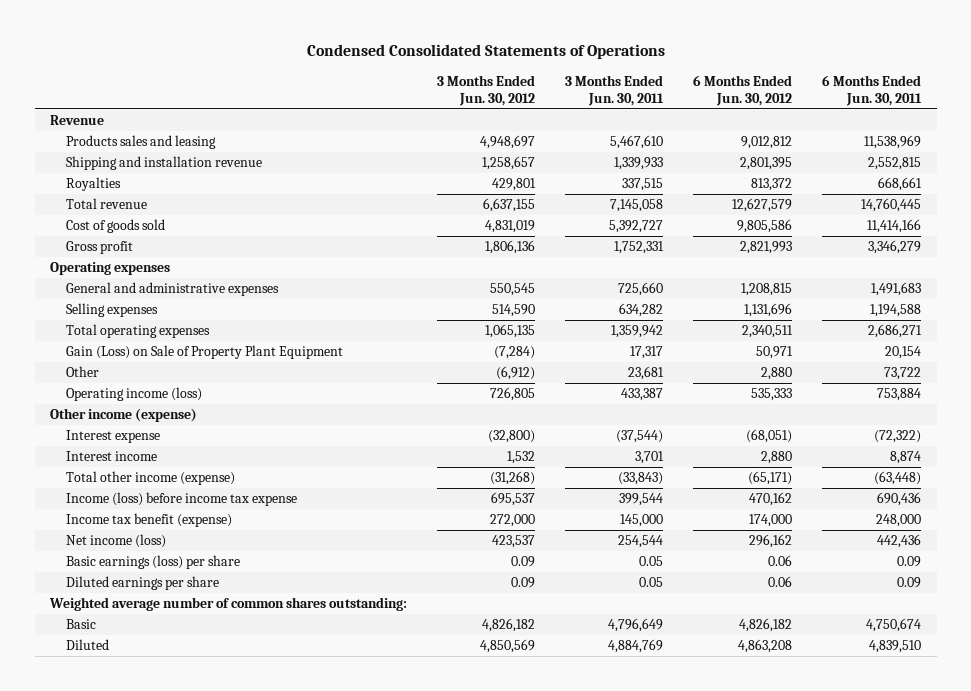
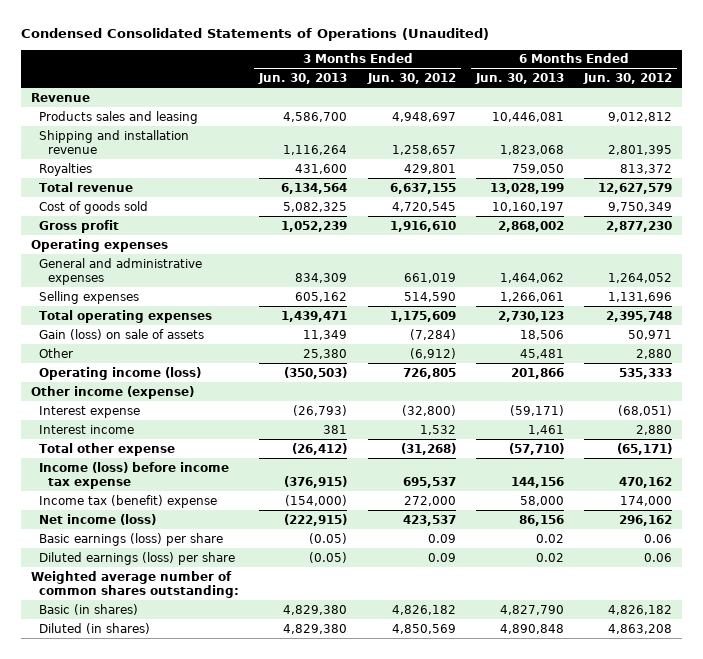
- Condensed Consolidated Statements of Operations
+ Condensed Consolidated Statements of Operations (Unaudited)
- | 3 Months Ended Jun. 30, 2012 | 3 Months Ended Jun. 30, 2011 | 6 Months Ended Jun. 30, 2012 | 6 Months Ended Jun. 30, 2011
+ | 3 Months Ended Jun. 30, 2013 | 3 Months Ended Jun. 30, 2012 | 6 Months Ended Jun. 30, 2013 | 6 Months Ended Jun. 30, 2012
- Cost of goods sold | 4,831,019 | 5,392,727 | 9,805,586 | 11,414,166
- Gross profit | 1,806,136 | 1,752,331 | 2,821,993 | 3,346,279
+ Cost of goods sold | 5,082,325 | 4,720,545 | 10,160,197 | 9,750,349
+ Gross profit | 1,052,239 | 1,916,610 | 2,868,002 | 2,877,230
- General and administrative expenses | 550,545 | 725,660 | 1,208,815 | 1,491,683
+ General and administrative expenses | 834,309 | 661,019 | 1,464,062 | 1,264,052
- Total operating expenses | 1,065,135 | 1,359,942 | 2,340,511 | 2,686,271
- Gain (Loss) on Sale of Property Plant Equipment | (7,284) | 17,317 | 50,971 | 20,154
+ Total operating expenses | 1,439,471 | 1,175,609 | 2,730,123 | 2,395,748
+ Gain (loss) on sale of assets | 11,349 | (7,284) | 18,506 | 50,971
- Total other income (expense) | (31,268) | (33,843) | (65,171) | (63,448)
+ Total other expense | (26,412) | (31,268) | (57,710) | (65,171)
- Income tax benefit (expense) | 272,000 | 145,000 | 174,000 | 248,000
+ Income tax (benefit) expense | (154,000) | 272,000 | 58,000 | 174,000
- Diluted earnings per share | 0.09 | 0.05 | 0.06 | 0.09
+ Diluted earnings (loss) per share | (0.05) | 0.09 | 0.02 | 0.06
- Basic | 4,826,182 | 4,796,649 | 4,826,182 | 4,750,674
- Diluted | 4,850,569 | 4,884,769 | 4,863,208 | 4,839,510
+ Basic (in shares) | 4,829,380 | 4,826,182 | 4,827,790 | 4,826,182
+ Diluted (in shares) | 4,829,380 | 4,850,569 | 4,890,848 | 4,863,208

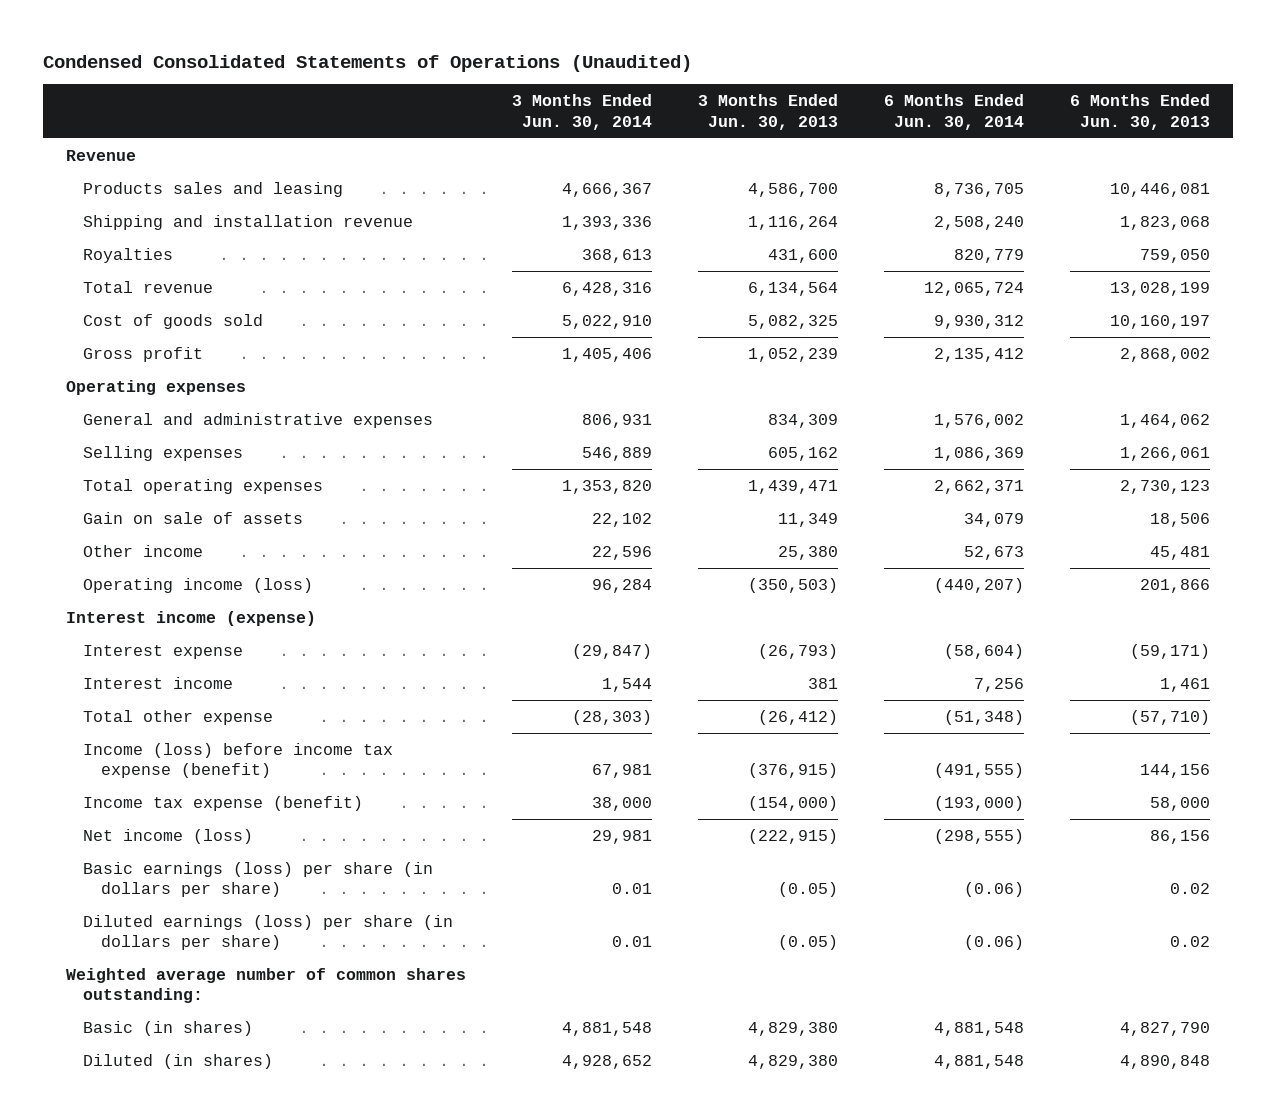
- | 3 Months Ended Jun. 30, 2013 | 3 Months Ended Jun. 30, 2012 | 6 Months Ended Jun. 30, 2013 | 6 Months Ended Jun. 30, 2012
+ | 3 Months Ended Jun. 30, 2014 | 3 Months Ended Jun. 30, 2013 | 6 Months Ended Jun. 30, 2014 | 6 Months Ended Jun. 30, 2013
- Gain (loss) on sale of assets | 11,349 | (7,284) | 18,506 | 50,971
- Other | 25,380 | (6,912) | 45,481 | 2,880
+ Gain on sale of assets | 22,102 | 11,349 | 34,079 | 18,506
+ Other income | 22,596 | 25,380 | 52,673 | 45,481
- Other income (expense)
+ Interest income (expense)
- Income (loss) before income tax expense | (376,915) | 695,537 | 144,156 | 470,162
- Income tax (benefit) expense | (154,000) | 272,000 | 58,000 | 174,000
+ Income (loss) before income tax expense (benefit) | 67,981 | (376,915) | (491,555) | 144,156
+ Income tax expense (benefit) | 38,000 | (154,000) | (193,000) | 58,000
- Basic earnings (loss) per share | (0.05) | 0.09 | 0.02 | 0.06
- Diluted earnings (loss) per share | (0.05) | 0.09 | 0.02 | 0.06
+ Basic earnings (loss) per share (in dollars per share) | 0.01 | (0.05) | (0.06) | 0.02
+ Diluted earnings (loss) per share (in dollars per share) | 0.01 | (0.05) | (0.06) | 0.02

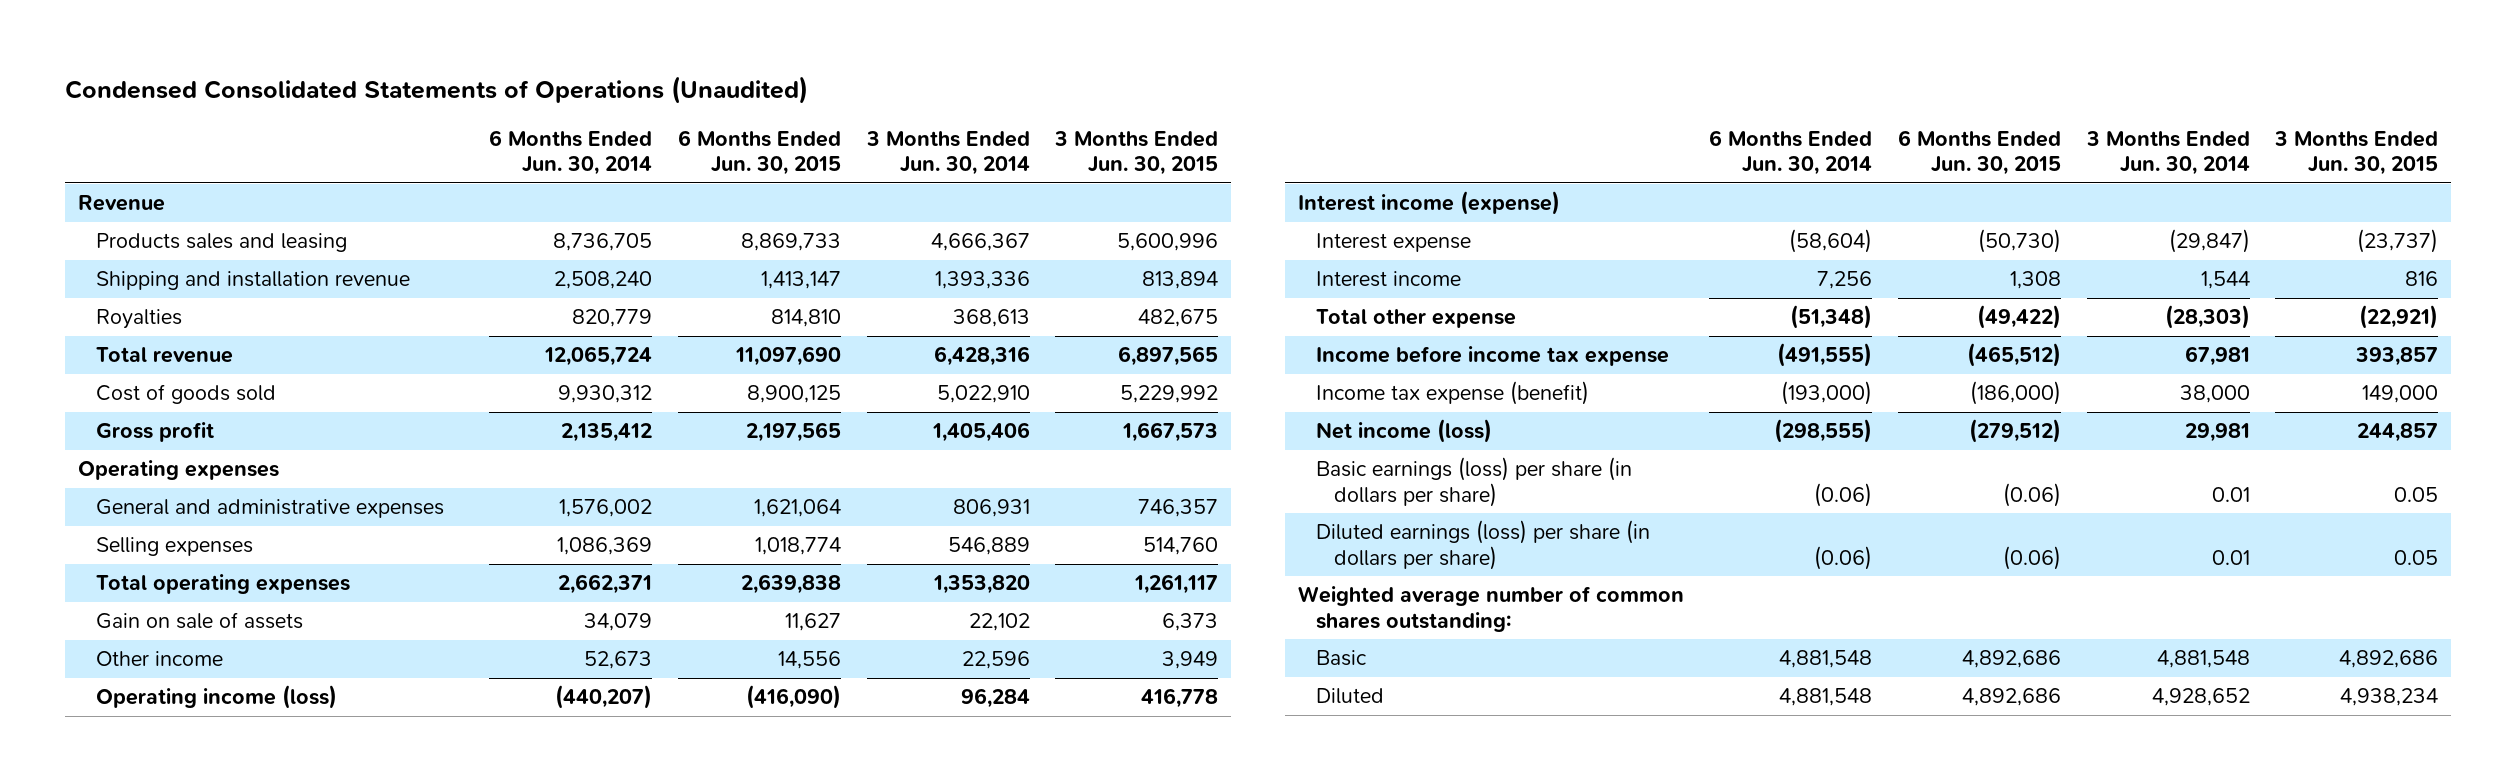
- | 3 Months Ended Jun. 30, 2014 | 3 Months Ended Jun. 30, 2013 | 6 Months Ended Jun. 30, 2014 | 6 Months Ended Jun. 30, 2013
+ | 6 Months Ended Jun. 30, 2014 | 6 Months Ended Jun. 30, 2015 | 3 Months Ended Jun. 30, 2014 | 3 Months Ended Jun. 30, 2015
- Income (loss) before income tax expense (benefit) | 67,981 | (376,915) | (491,555) | 144,156
+ Income before income tax expense | (491,555) | (465,512) | 67,981 | 393,857
- Basic (in shares) | 4,881,548 | 4,829,380 | 4,881,548 | 4,827,790
- Diluted (in shares) | 4,928,652 | 4,829,380 | 4,881,548 | 4,890,848
+ Basic | 4,881,548 | 4,892,686 | 4,881,548 | 4,892,686
+ Diluted | 4,881,548 | 4,892,686 | 4,928,652 | 4,938,234

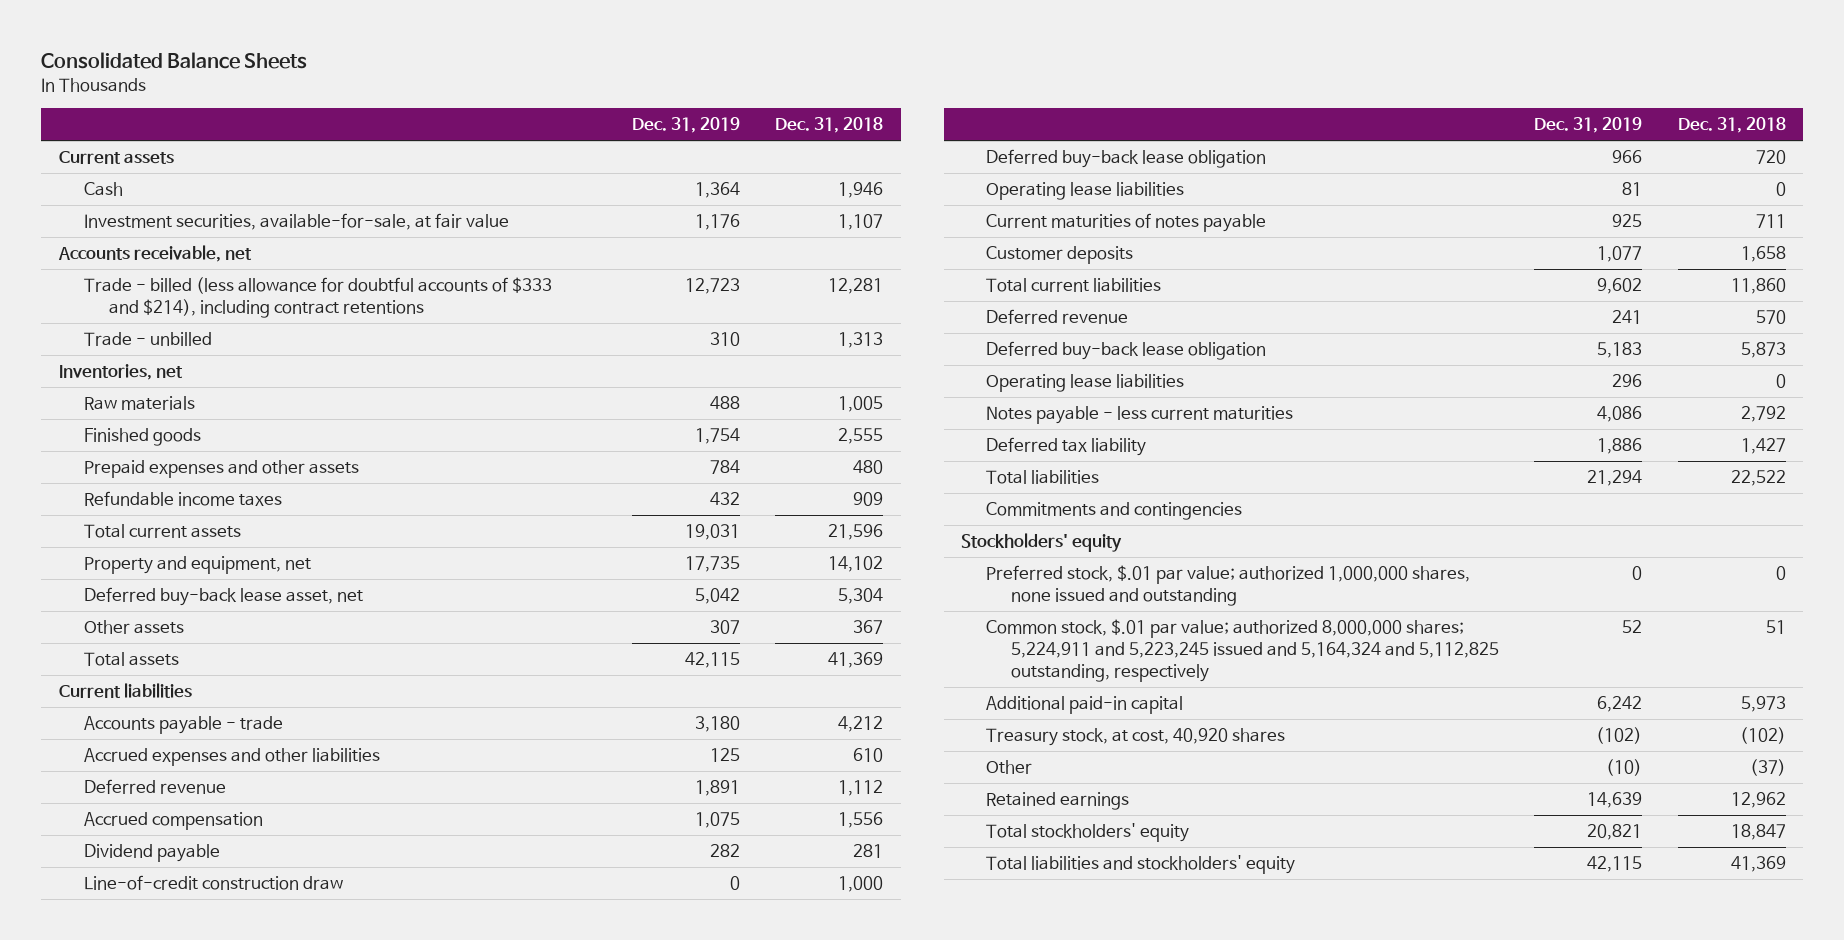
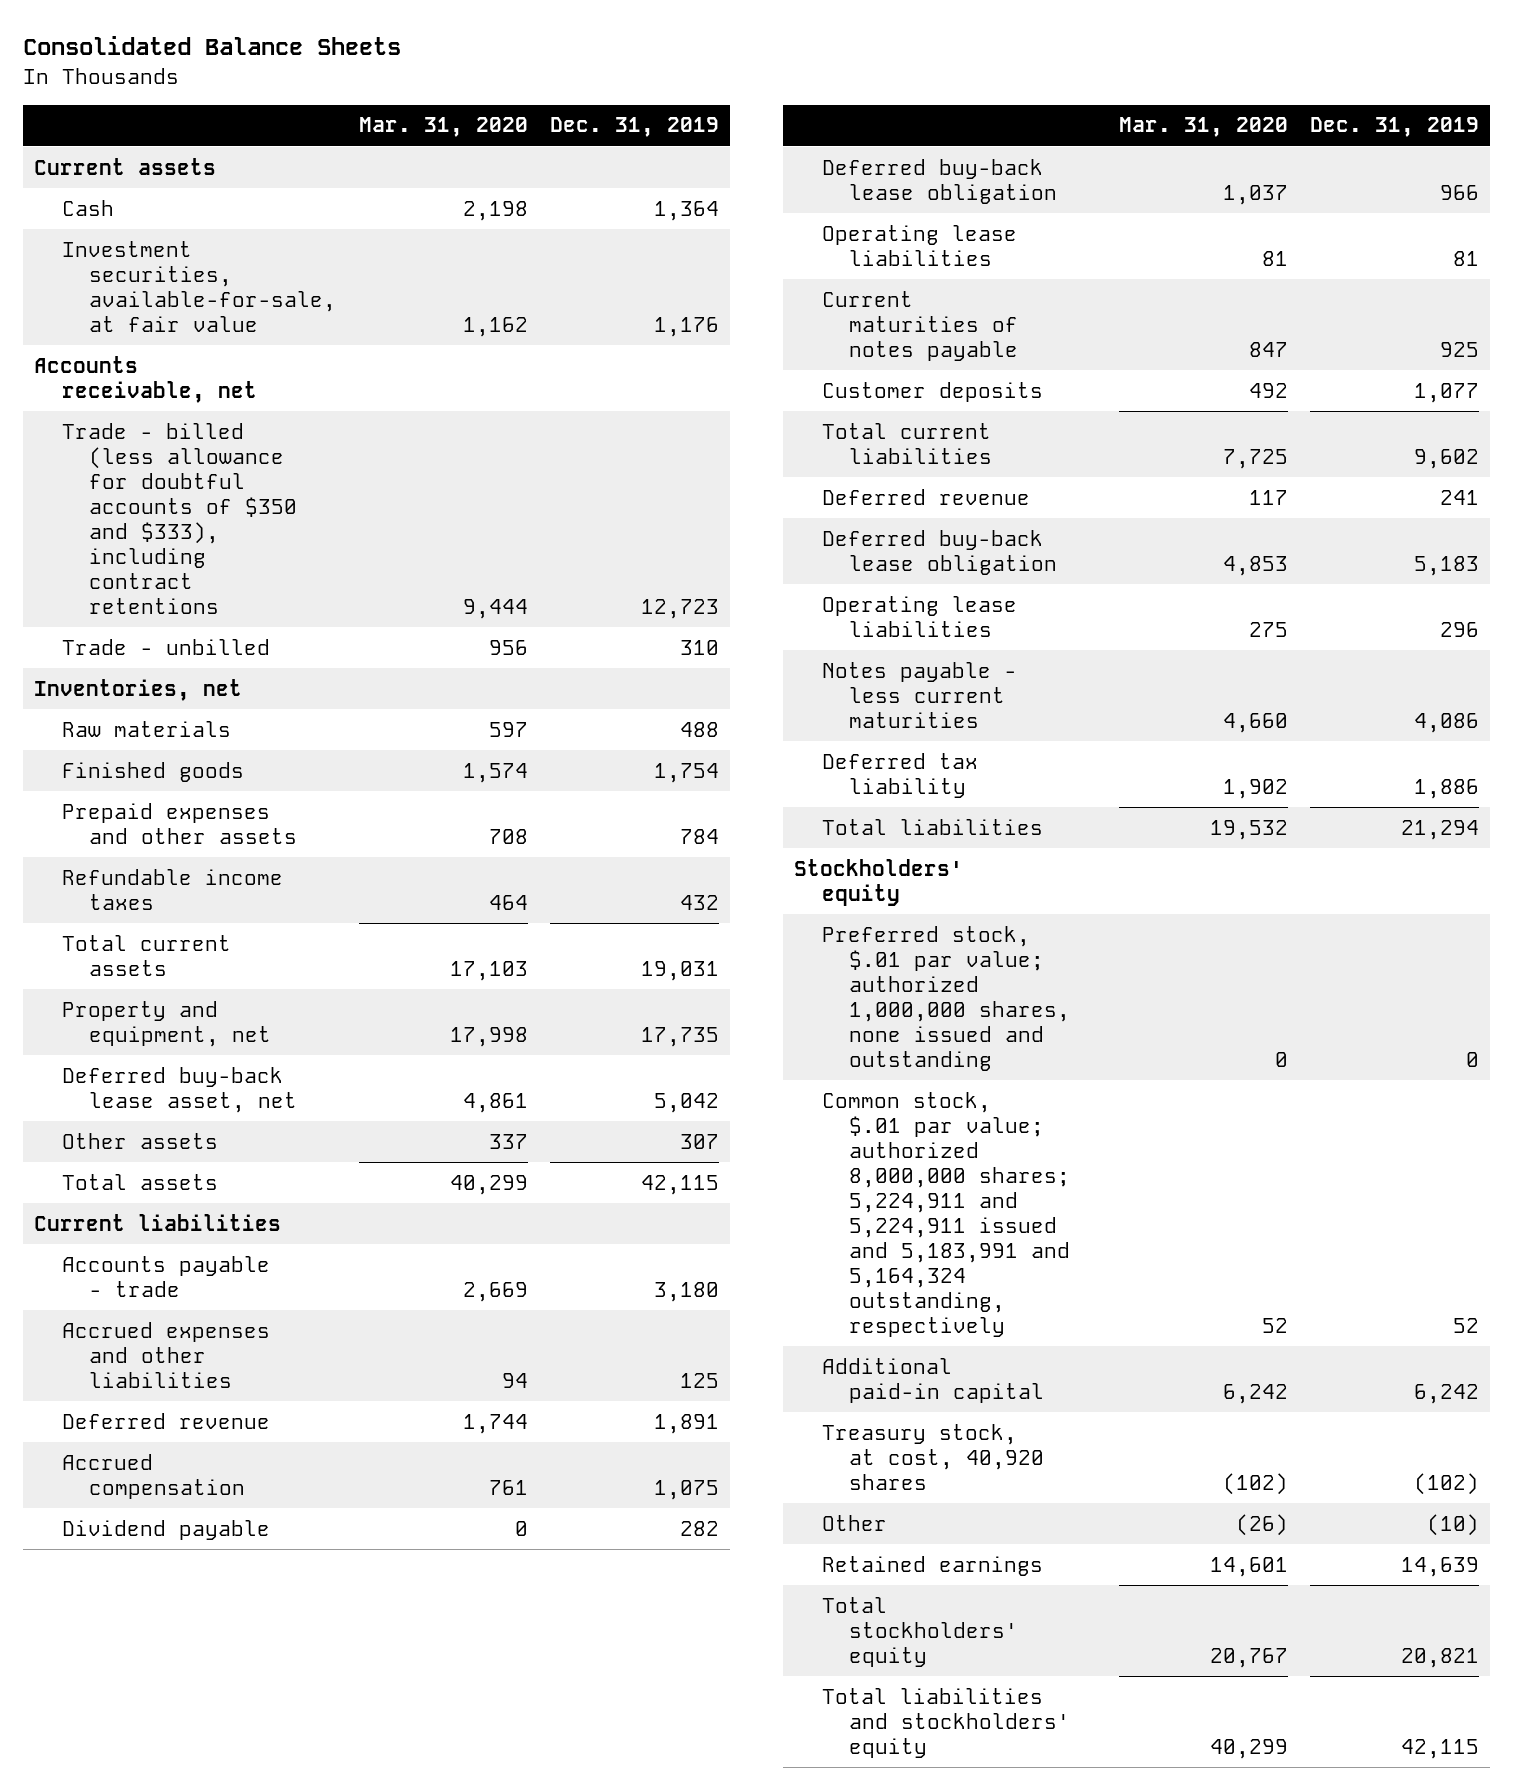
- | Dec. 31, 2019 | Dec. 31, 2018
+ | Mar. 31, 2020 | Dec. 31, 2019
- Trade - billed (less allowance for doubtful accounts of $333 and $214), including contract retentions | 12,723 | 12,281
+ Trade - billed (less allowance for doubtful accounts of $350 and $333), including contract retentions | 9,444 | 12,723
- Line-of-credit construction draw | 0 | 1,000
- Commitments and contingencies
- Common stock, $.01 par value; authorized 8,000,000 shares; 5,224,911 and 5,223,245 issued and 5,164,324 and 5,112,825 outstanding, respectively | 52 | 51
+ Common stock, $.01 par value; authorized 8,000,000 shares; 5,224,911 and 5,224,911 issued and 5,183,991 and 5,164,324 outstanding, respectively | 52 | 52

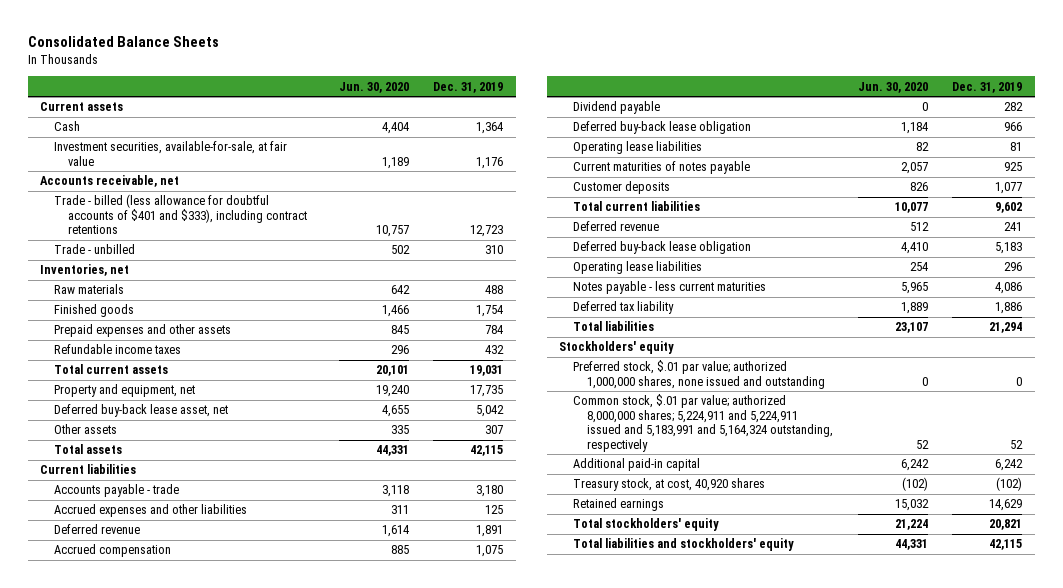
- | Mar. 31, 2020 | Dec. 31, 2019
+ | Jun. 30, 2020 | Dec. 31, 2019
- Trade - billed (less allowance for doubtful accounts of $350 and $333), including contract retentions | 9,444 | 12,723
+ Trade - billed (less allowance for doubtful accounts of $401 and $333), including contract retentions | 10,757 | 12,723
- Other | (26) | (10)
- Retained earnings | 14,601 | 14,639
+ Retained earnings | 15,032 | 14,629

